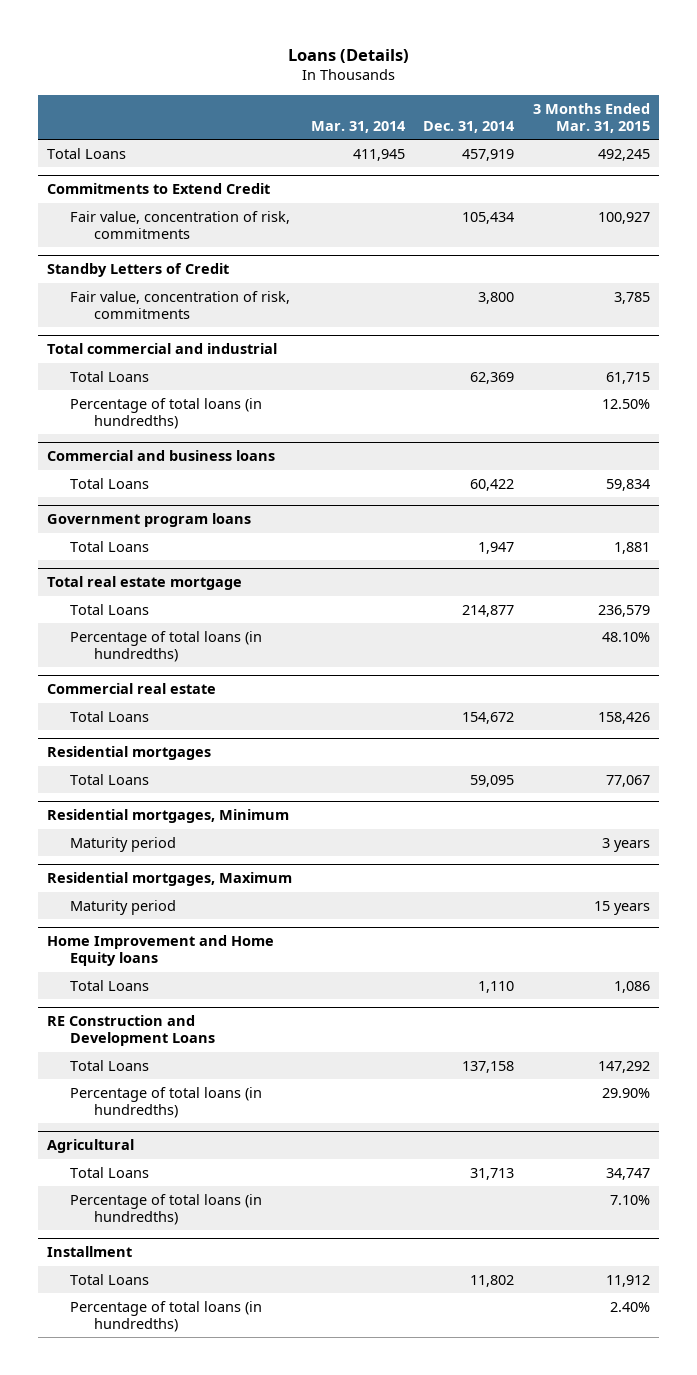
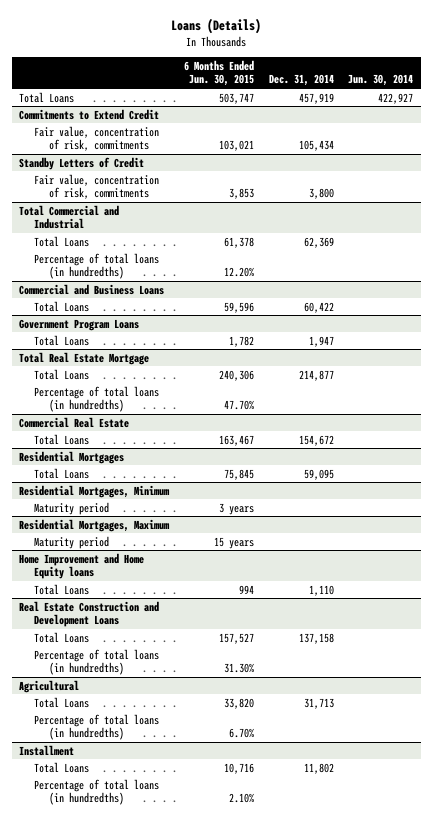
- | Mar. 31, 2014 | Dec. 31, 2014 | 3 Months Ended Mar. 31, 2015
+ | 6 Months Ended Jun. 30, 2015 | Dec. 31, 2014 | Jun. 30, 2014
- Total commercial and industrial
+ Total Commercial and Industrial
- Commercial and business loans
+ Commercial and Business Loans
- Government program loans
+ Government Program Loans
- Total real estate mortgage
+ Total Real Estate Mortgage
- Commercial real estate
+ Commercial Real Estate
- Residential mortgages
+ Residential Mortgages
- Residential mortgages, Minimum
+ Residential Mortgages, Minimum
- Residential mortgages, Maximum
+ Residential Mortgages, Maximum
- RE Construction and Development Loans
+ Real Estate Construction and Development Loans

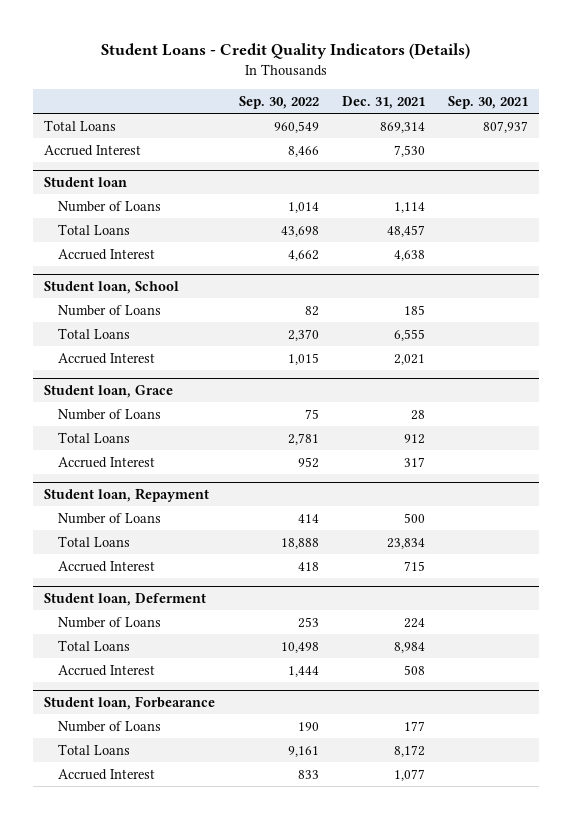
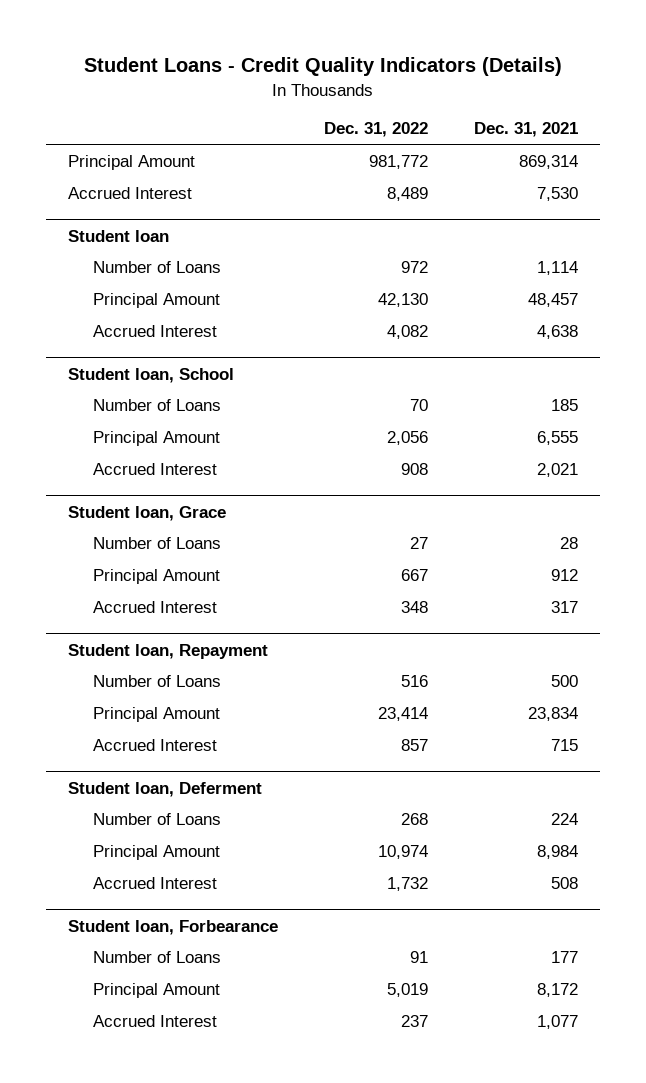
- | Sep. 30, 2022 | Dec. 31, 2021 | Sep. 30, 2021
+ | Dec. 31, 2022 | Dec. 31, 2021
- Total Loans | 960,549 | 869,314 | 807,937
+ Principal Amount | 981,772 | 869,314
@ Student loan
- Total Loans | 43,698 | 48,457 |
+ Principal Amount | 42,130 | 48,457
@ Student loan, School
- Total Loans | 2,370 | 6,555 |
+ Principal Amount | 2,056 | 6,555
@ Student loan, Grace
- Total Loans | 2,781 | 912 |
+ Principal Amount | 667 | 912
@ Student loan, Repayment
- Total Loans | 18,888 | 23,834 |
+ Principal Amount | 23,414 | 23,834
@ Student loan, Deferment
- Total Loans | 10,498 | 8,984 |
+ Principal Amount | 10,974 | 8,984
@ Student loan, Forbearance
- Total Loans | 9,161 | 8,172 |
+ Principal Amount | 5,019 | 8,172

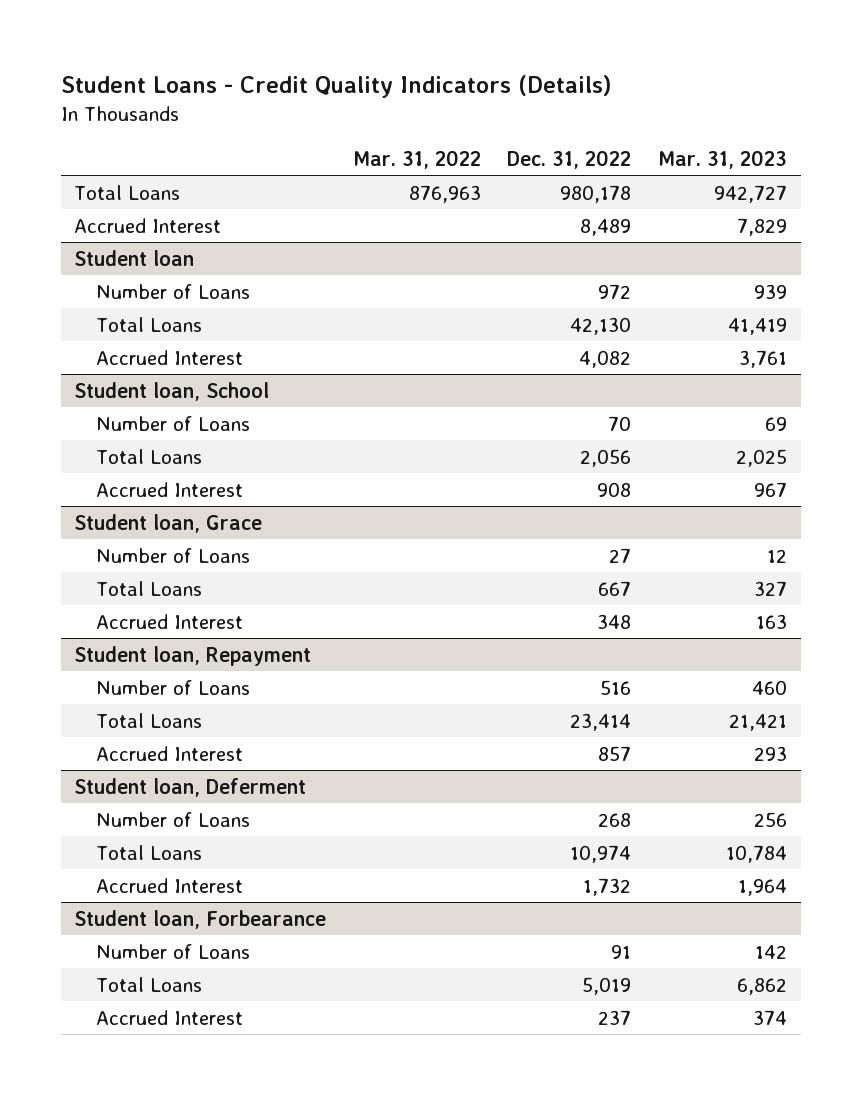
- | Dec. 31, 2022 | Dec. 31, 2021
+ | Mar. 31, 2022 | Dec. 31, 2022 | Mar. 31, 2023
- Principal Amount | 981,772 | 869,314
+ Total Loans | 876,963 | 980,178 | 942,727
@ Student loan
- Principal Amount | 42,130 | 48,457
+ Total Loans | | 42,130 | 41,419
@ Student loan, School
- Principal Amount | 2,056 | 6,555
+ Total Loans | | 2,056 | 2,025
@ Student loan, Grace
- Principal Amount | 667 | 912
+ Total Loans | | 667 | 327
@ Student loan, Repayment
- Principal Amount | 23,414 | 23,834
+ Total Loans | | 23,414 | 21,421
@ Student loan, Deferment
- Principal Amount | 10,974 | 8,984
+ Total Loans | | 10,974 | 10,784
@ Student loan, Forbearance
- Principal Amount | 5,019 | 8,172
+ Total Loans | | 5,019 | 6,862

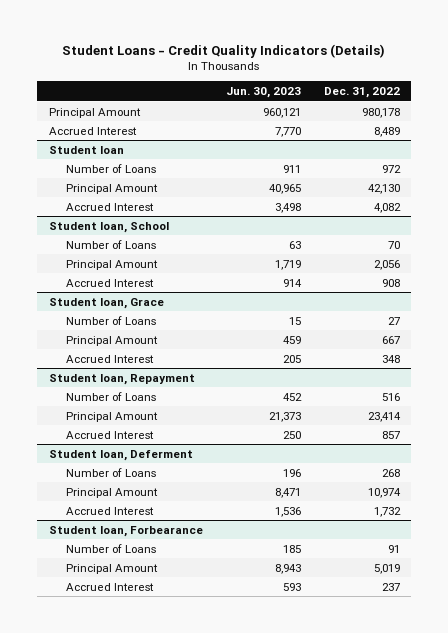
- | Mar. 31, 2022 | Dec. 31, 2022 | Mar. 31, 2023
+ | Jun. 30, 2023 | Dec. 31, 2022
- Total Loans | 876,963 | 980,178 | 942,727
+ Principal Amount | 960,121 | 980,178
@ Student loan
- Total Loans | | 42,130 | 41,419
+ Principal Amount | 40,965 | 42,130
@ Student loan, School
- Total Loans | | 2,056 | 2,025
+ Principal Amount | 1,719 | 2,056
@ Student loan, Grace
- Total Loans | | 667 | 327
+ Principal Amount | 459 | 667
@ Student loan, Repayment
- Total Loans | | 23,414 | 21,421
+ Principal Amount | 21,373 | 23,414
@ Student loan, Deferment
- Total Loans | | 10,974 | 10,784
+ Principal Amount | 8,471 | 10,974
@ Student loan, Forbearance
- Total Loans | | 5,019 | 6,862
+ Principal Amount | 8,943 | 5,019

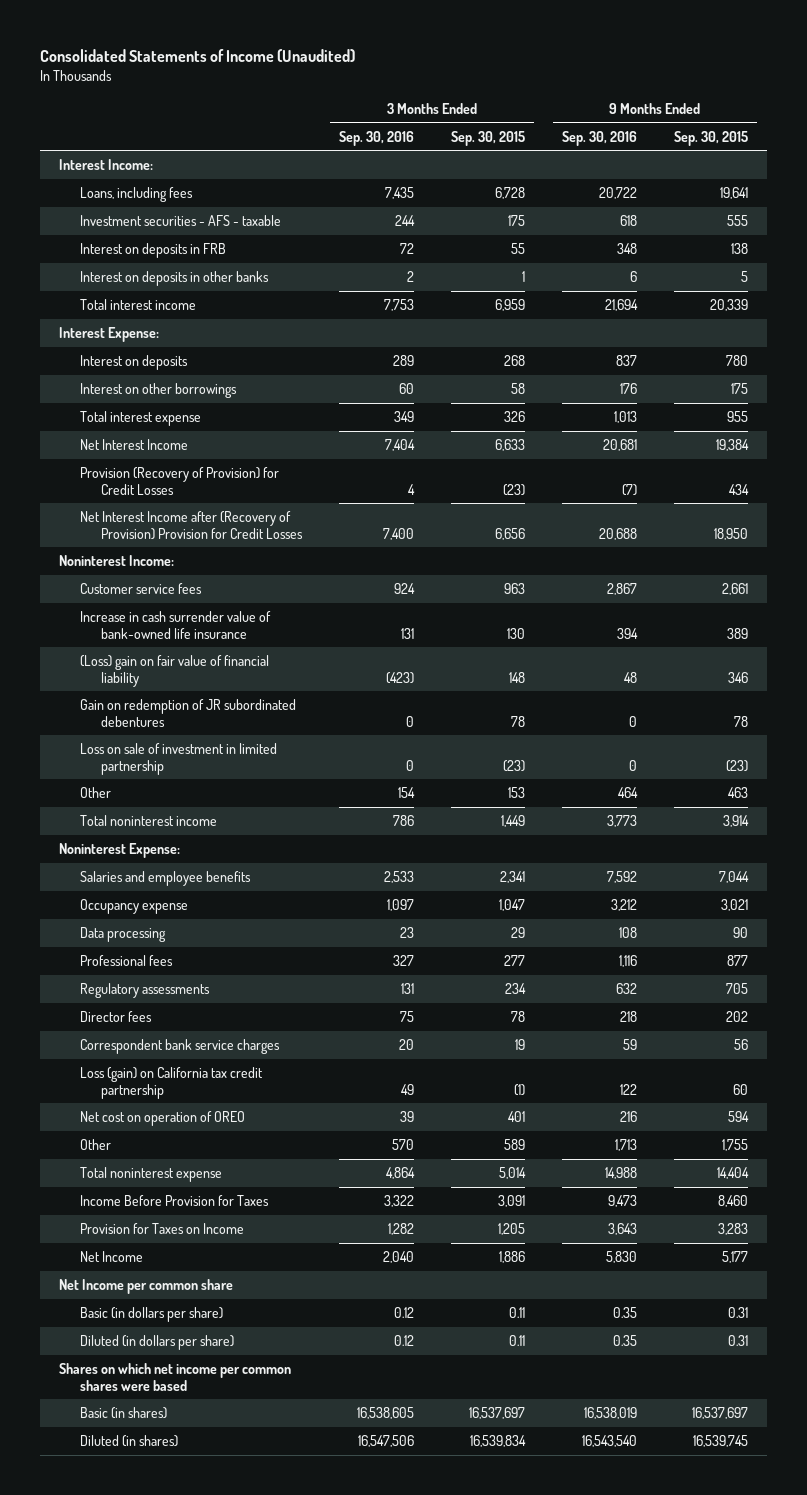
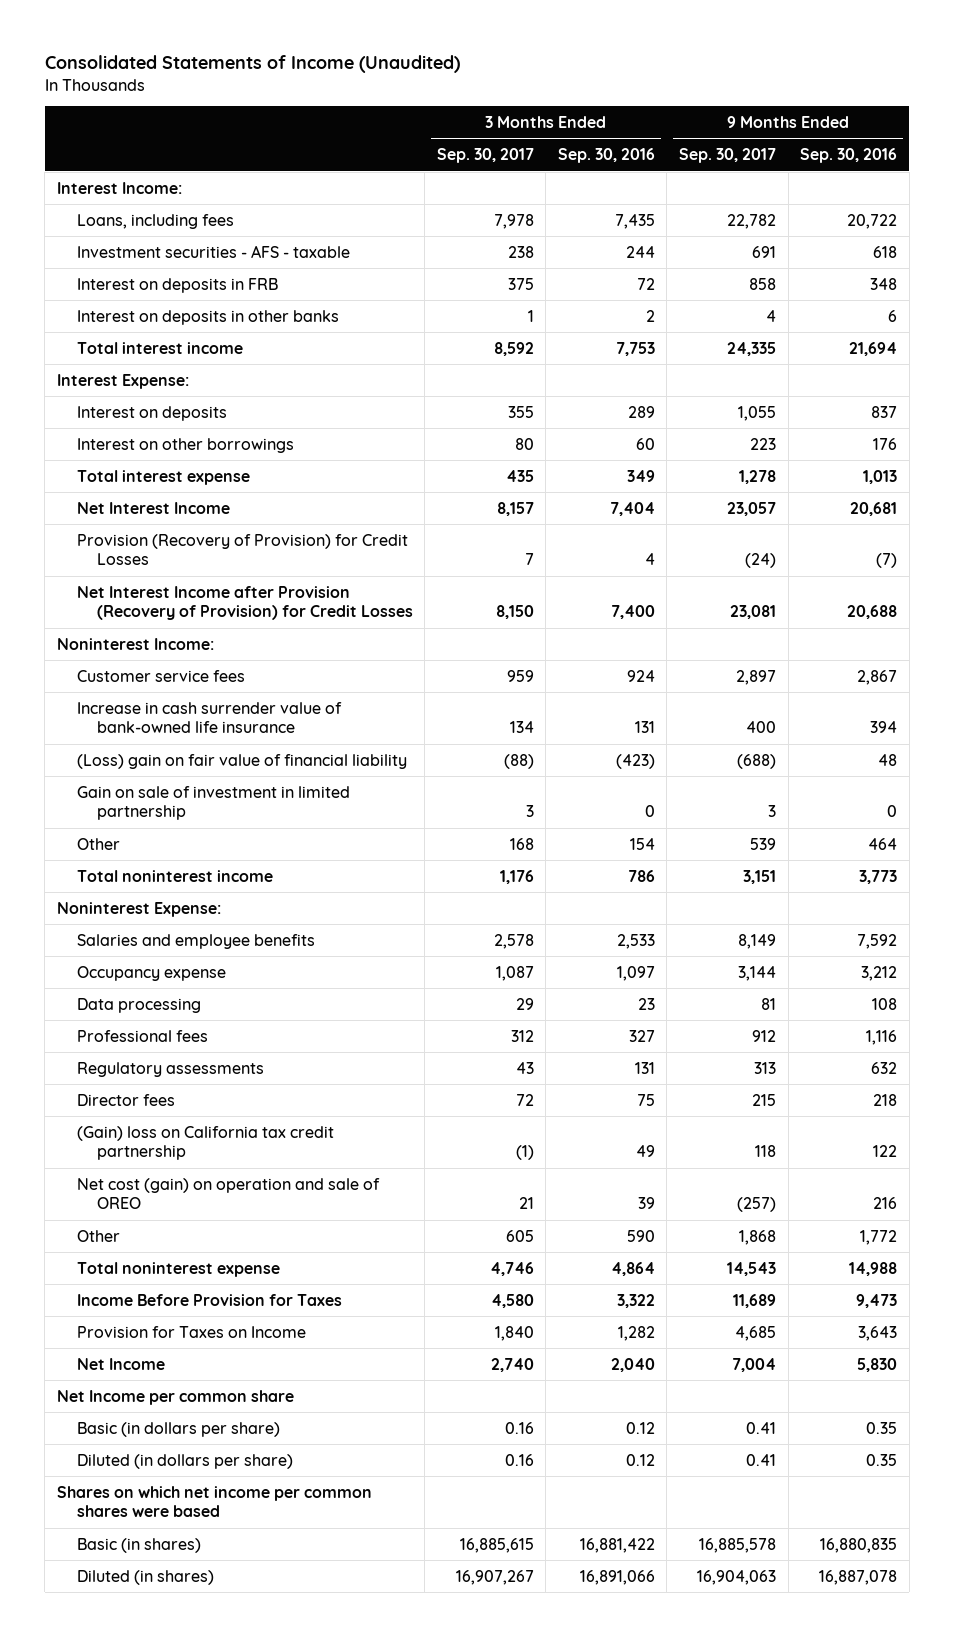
- | 3 Months Ended Sep. 30, 2016 | 3 Months Ended Sep. 30, 2015 | 9 Months Ended Sep. 30, 2016 | 9 Months Ended Sep. 30, 2015
+ | 3 Months Ended Sep. 30, 2017 | 3 Months Ended Sep. 30, 2016 | 9 Months Ended Sep. 30, 2017 | 9 Months Ended Sep. 30, 2016
- Net Interest Income after (Recovery of Provision) Provision for Credit Losses | 7,400 | 6,656 | 20,688 | 18,950
+ Net Interest Income after Provision (Recovery of Provision) for Credit Losses | 8,150 | 7,400 | 23,081 | 20,688
- Gain on redemption of JR subordinated debentures | 0 | 78 | 0 | 78
- Loss on sale of investment in limited partnership | 0 | (23) | 0 | (23)
+ Gain on sale of investment in limited partnership | 3 | 0 | 3 | 0
- Correspondent bank service charges | 20 | 19 | 59 | 56
- Loss (gain) on California tax credit partnership | 49 | (1) | 122 | 60
- Net cost on operation of OREO | 39 | 401 | 216 | 594
- Other | 570 | 589 | 1,713 | 1,755
+ (Gain) loss on California tax credit partnership | (1) | 49 | 118 | 122
+ Net cost (gain) on operation and sale of OREO | 21 | 39 | (257) | 216
+ Other | 605 | 590 | 1,868 | 1,772
- Basic (in shares) | 16,538,605 | 16,537,697 | 16,538,019 | 16,537,697
- Diluted (in shares) | 16,547,506 | 16,539,834 | 16,543,540 | 16,539,745
+ Basic (in shares) | 16,885,615 | 16,881,422 | 16,885,578 | 16,880,835
+ Diluted (in shares) | 16,907,267 | 16,891,066 | 16,904,063 | 16,887,078

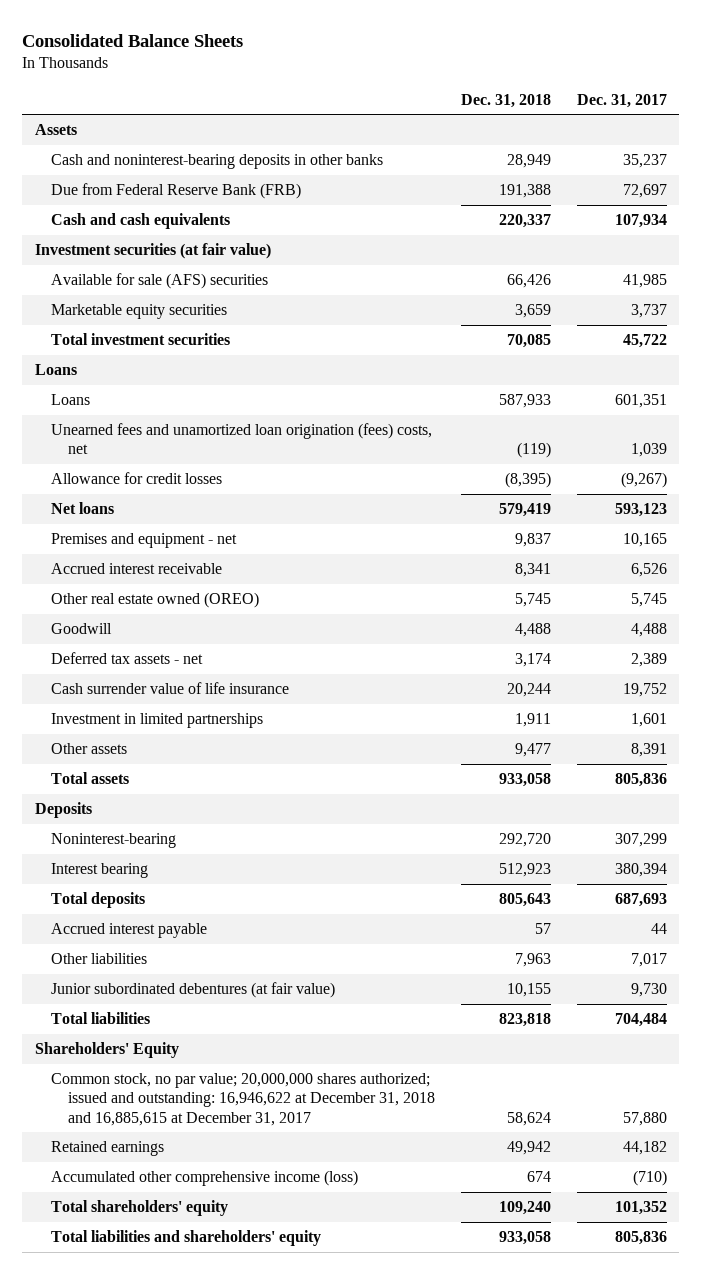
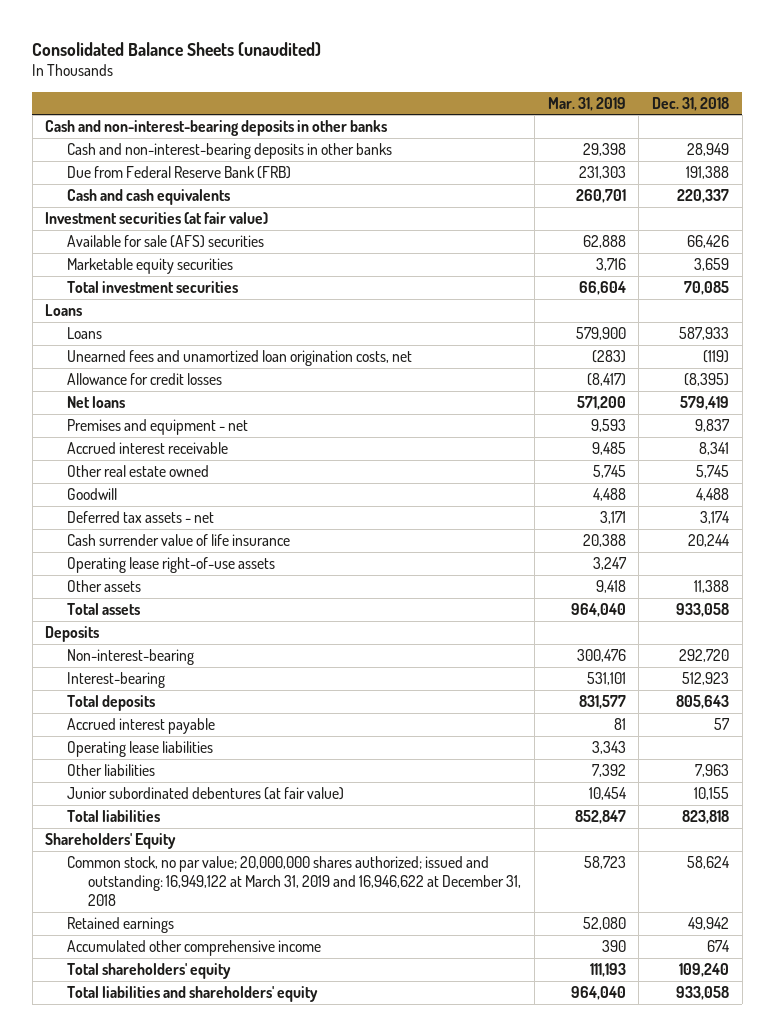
- Consolidated Balance Sheets
+ Consolidated Balance Sheets (unaudited)
- | Dec. 31, 2018 | Dec. 31, 2017
+ | Mar. 31, 2019 | Dec. 31, 2018
- Assets
- Cash and noninterest-bearing deposits in other banks | 28,949 | 35,237
+ Cash and non-interest-bearing deposits in other banks
+ Cash and non-interest-bearing deposits in other banks | 29,398 | 28,949
- Unearned fees and unamortized loan origination (fees) costs, net | (119) | 1,039
+ Unearned fees and unamortized loan origination costs, net | (283) | (119)
- Other real estate owned (OREO) | 5,745 | 5,745
+ Other real estate owned | 5,745 | 5,745
- Investment in limited partnerships | 1,911 | 1,601
- Other assets | 9,477 | 8,391
+ Operating lease right-of-use assets | 3,247 |
+ Other assets | 9,418 | 11,388
- Noninterest-bearing | 292,720 | 307,299
- Interest bearing | 512,923 | 380,394
+ Non-interest-bearing | 300,476 | 292,720
+ Interest-bearing | 531,101 | 512,923
+ Operating lease liabilities | 3,343 |
- Common stock, no par value; 20,000,000 shares authorized; issued and outstanding: 16,946,622 at December 31, 2018 and 16,885,615 at December 31, 2017 | 58,624 | 57,880
+ Common stock, no par value; 20,000,000 shares authorized; issued and outstanding: 16,949,122 at March 31, 2019 and 16,946,622 at December 31, 2018 | 58,723 | 58,624
- Accumulated other comprehensive income (loss) | 674 | (710)
+ Accumulated other comprehensive income | 390 | 674

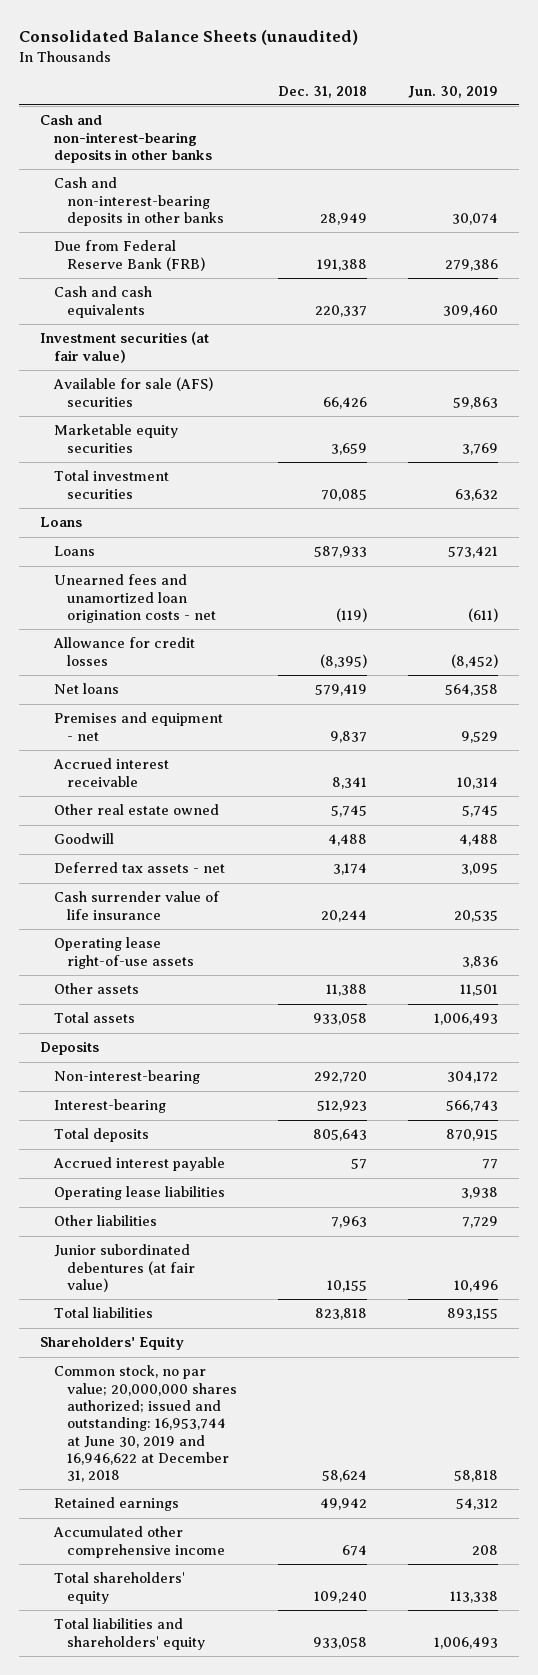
- | Mar. 31, 2019 | Dec. 31, 2018
+ | Dec. 31, 2018 | Jun. 30, 2019
- Unearned fees and unamortized loan origination costs, net | (283) | (119)
+ Unearned fees and unamortized loan origination costs - net | (119) | (611)
- Common stock, no par value; 20,000,000 shares authorized; issued and outstanding: 16,949,122 at March 31, 2019 and 16,946,622 at December 31, 2018 | 58,723 | 58,624
+ Common stock, no par value; 20,000,000 shares authorized; issued and outstanding: 16,953,744 at June 30, 2019 and 16,946,622 at December 31, 2018 | 58,624 | 58,818

